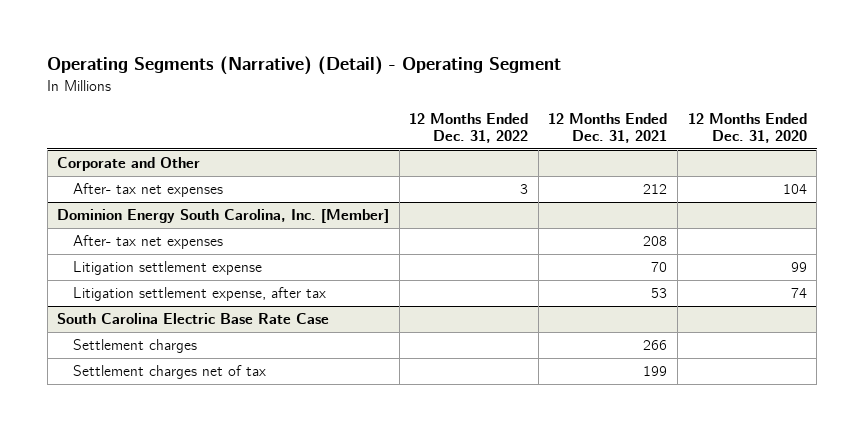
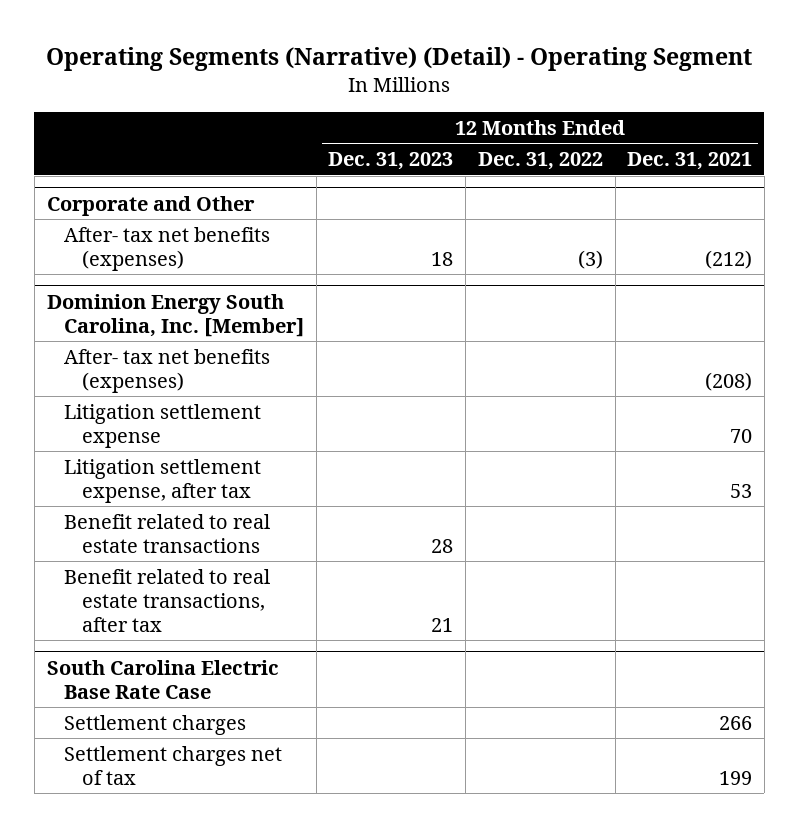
- | 12 Months Ended Dec. 31, 2022 | 12 Months Ended Dec. 31, 2021 | 12 Months Ended Dec. 31, 2020
+ | 12 Months Ended Dec. 31, 2023 | 12 Months Ended Dec. 31, 2022 | 12 Months Ended Dec. 31, 2021
@ Corporate and Other
- After- tax net expenses | 3 | 212 | 104
+ After- tax net benefits (expenses) | 18 | (3) | (212)
@ Dominion Energy South Carolina, Inc. [Member]
- After- tax net expenses | | 208 |
+ After- tax net benefits (expenses) | | | (208)
+ Benefit related to real estate transactions | 28 | |
+ Benefit related to real estate transactions, after tax | 21 | |

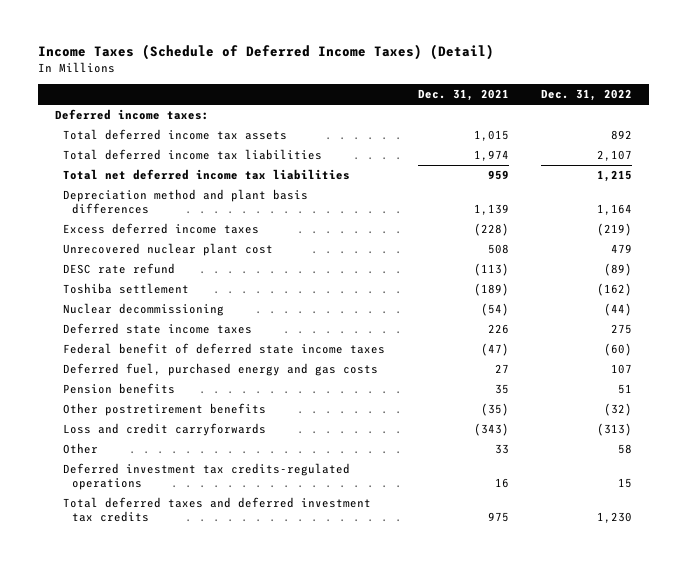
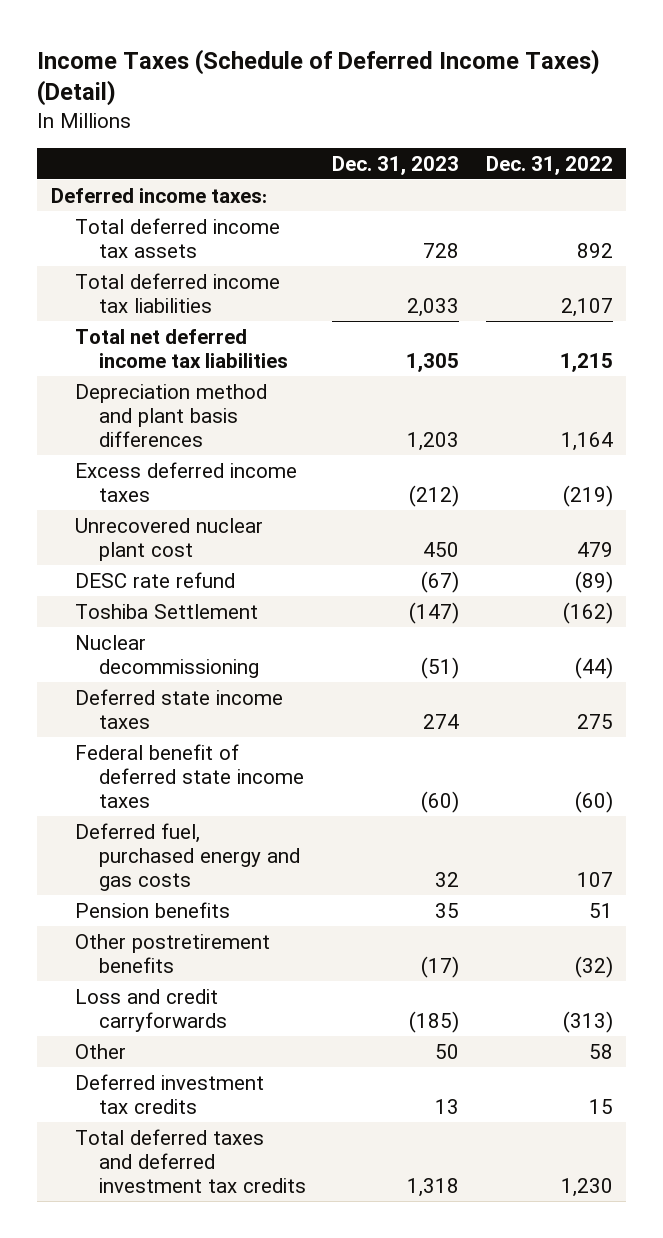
- | Dec. 31, 2021 | Dec. 31, 2022
+ | Dec. 31, 2023 | Dec. 31, 2022
- Toshiba settlement | (189) | (162)
+ Toshiba Settlement | (147) | (162)
- Deferred investment tax credits-regulated operations | 16 | 15
+ Deferred investment tax credits | 13 | 15

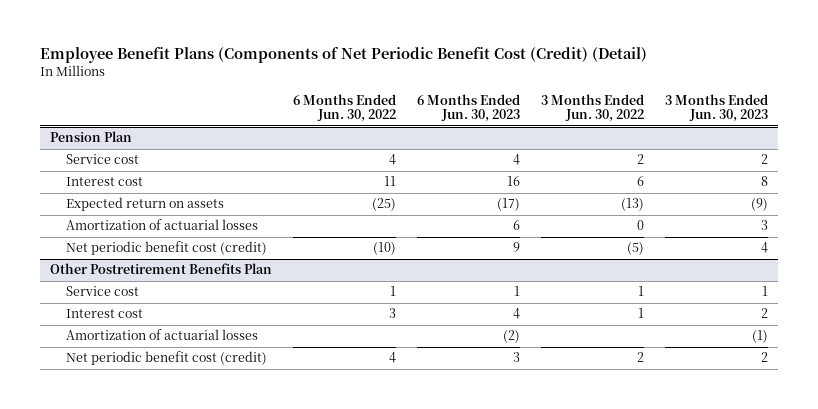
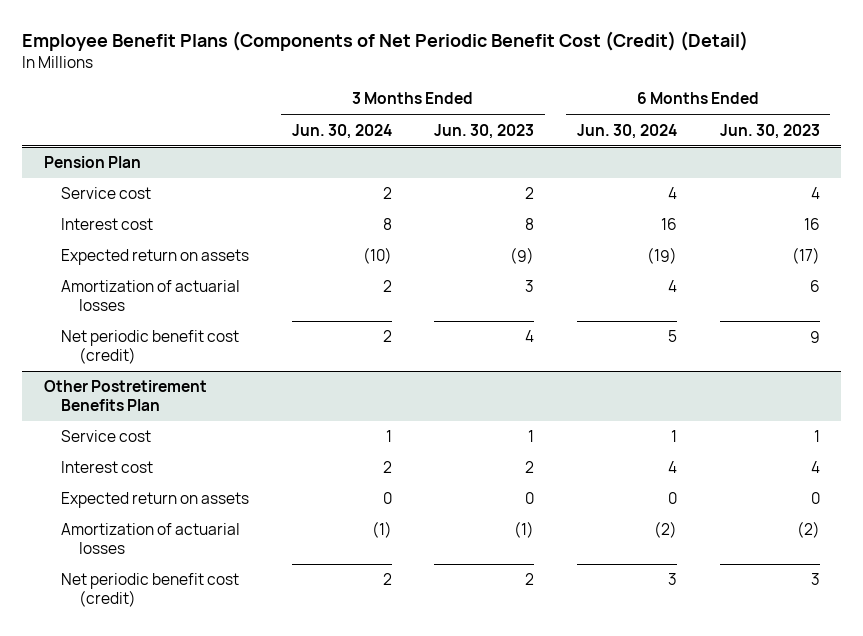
- | 6 Months Ended Jun. 30, 2022 | 6 Months Ended Jun. 30, 2023 | 3 Months Ended Jun. 30, 2022 | 3 Months Ended Jun. 30, 2023
+ | 3 Months Ended Jun. 30, 2024 | 3 Months Ended Jun. 30, 2023 | 6 Months Ended Jun. 30, 2024 | 6 Months Ended Jun. 30, 2023
@ Other Postretirement Benefits Plan
+ Expected return on assets | 0 | 0 | 0 | 0

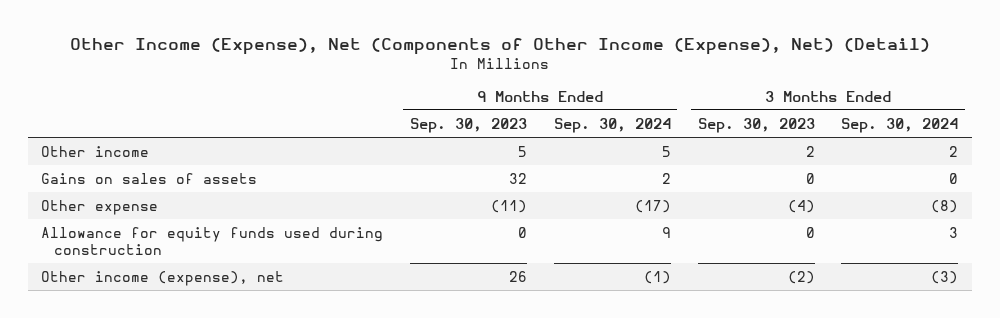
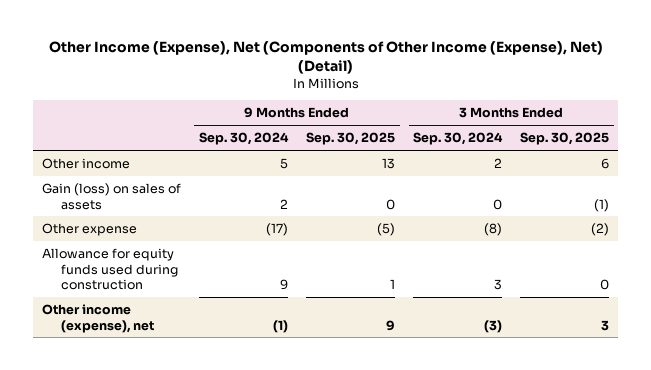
- | 9 Months Ended Sep. 30, 2023 | 9 Months Ended Sep. 30, 2024 | 3 Months Ended Sep. 30, 2023 | 3 Months Ended Sep. 30, 2024
+ | 9 Months Ended Sep. 30, 2024 | 9 Months Ended Sep. 30, 2025 | 3 Months Ended Sep. 30, 2024 | 3 Months Ended Sep. 30, 2025
- Gains on sales of assets | 32 | 2 | 0 | 0
+ Gain (loss) on sales of assets | 2 | 0 | 0 | (1)

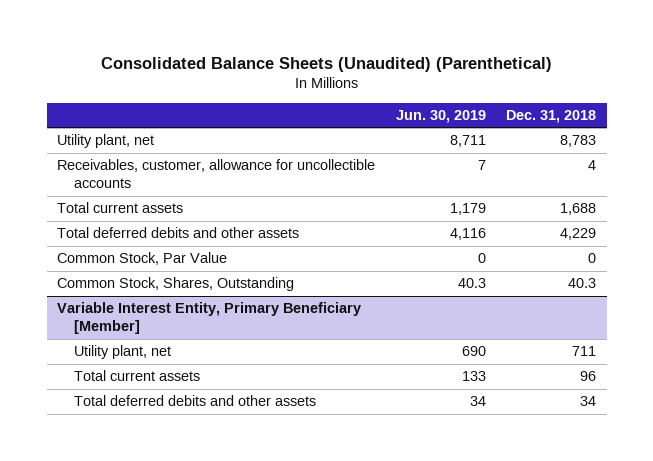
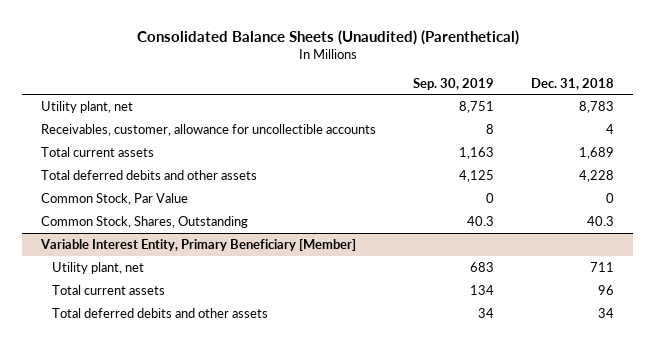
- | Jun. 30, 2019 | Dec. 31, 2018
+ | Sep. 30, 2019 | Dec. 31, 2018
- Total current assets | 1,179 | 1,688
- Total deferred debits and other assets | 4,116 | 4,229
+ Total current assets | 1,163 | 1,689
+ Total deferred debits and other assets | 4,125 | 4,228

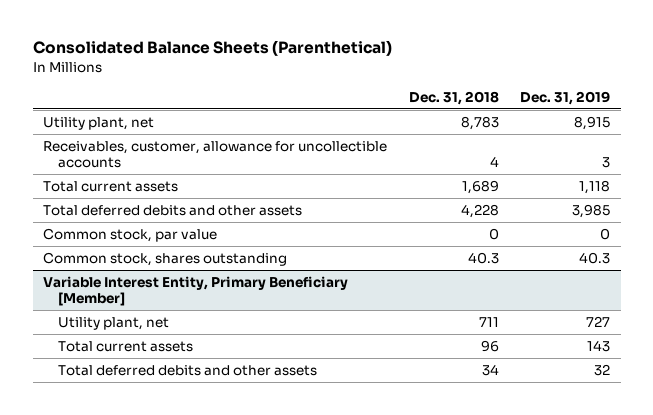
- Consolidated Balance Sheets (Unaudited) (Parenthetical)
+ Consolidated Balance Sheets (Parenthetical)
- | Sep. 30, 2019 | Dec. 31, 2018
+ | Dec. 31, 2018 | Dec. 31, 2019
- Common Stock, Par Value | 0 | 0
- Common Stock, Shares, Outstanding | 40.3 | 40.3
+ Common stock, par value | 0 | 0
+ Common stock, shares outstanding | 40.3 | 40.3

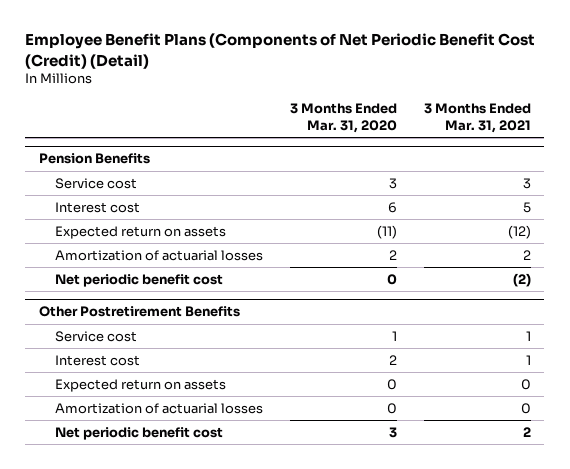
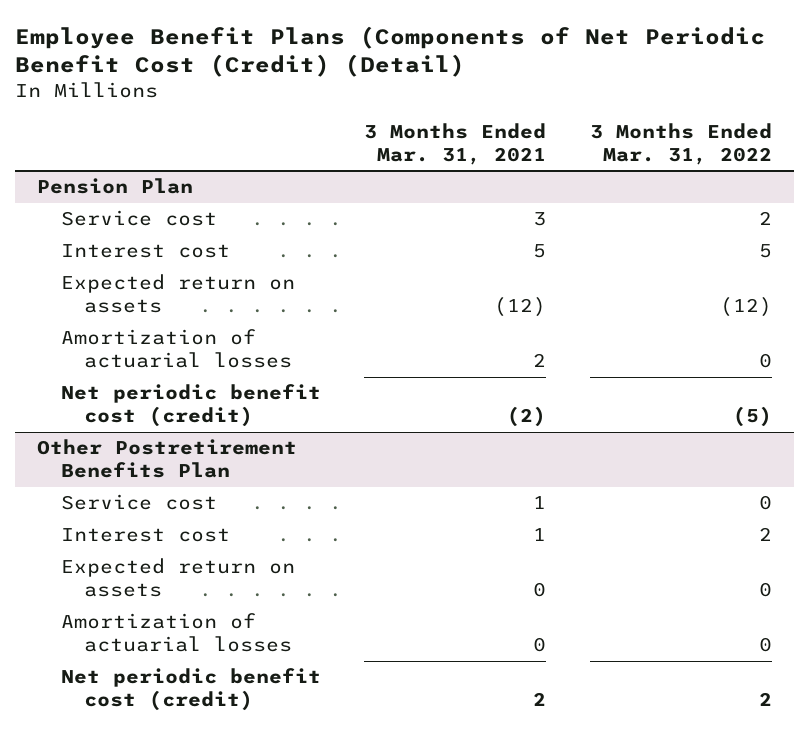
- | 3 Months Ended Mar. 31, 2020 | 3 Months Ended Mar. 31, 2021
+ | 3 Months Ended Mar. 31, 2021 | 3 Months Ended Mar. 31, 2022
- Pension Benefits
+ Pension Plan
- Net periodic benefit cost | 0 | (2)
- Other Postretirement Benefits
+ Net periodic benefit cost (credit) | (2) | (5)
+ Other Postretirement Benefits Plan
- Net periodic benefit cost | 3 | 2
+ Net periodic benefit cost (credit) | 2 | 2

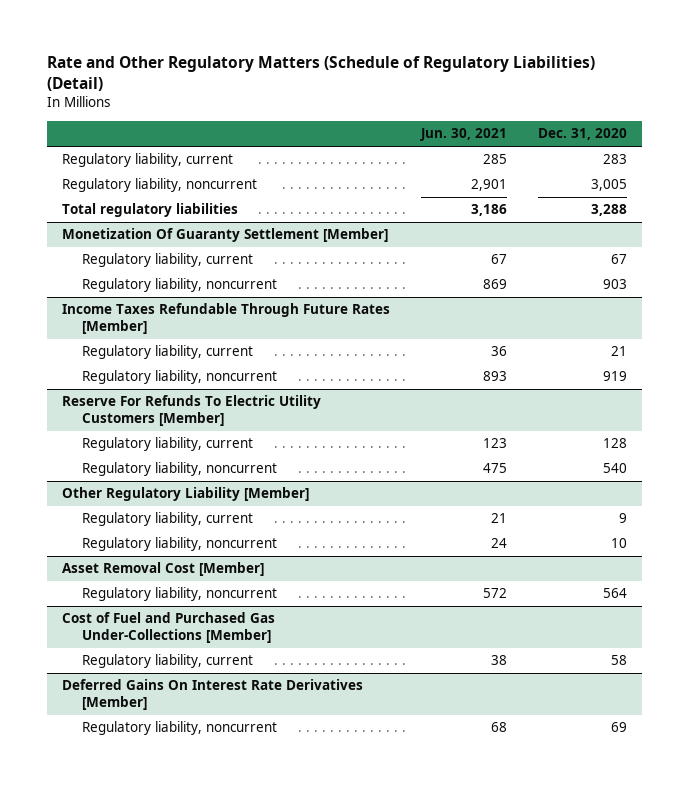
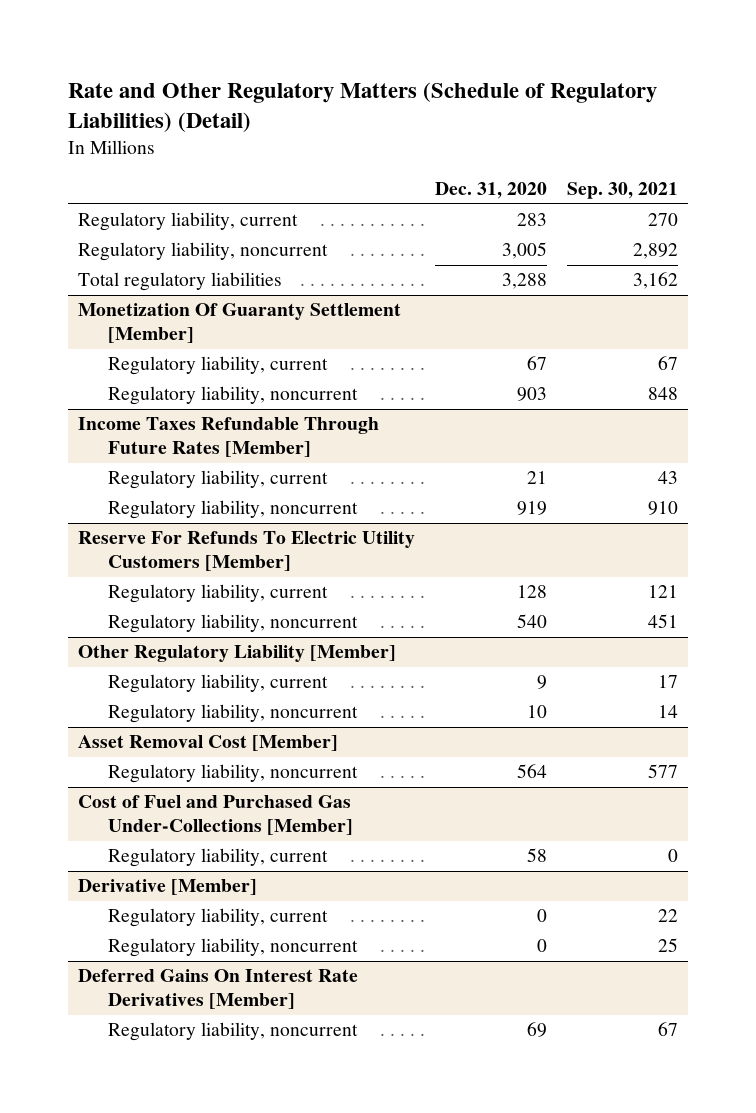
- | Jun. 30, 2021 | Dec. 31, 2020
+ | Dec. 31, 2020 | Sep. 30, 2021
+ Derivative [Member]
+ Regulatory liability, current | 0 | 22
+ Regulatory liability, noncurrent | 0 | 25

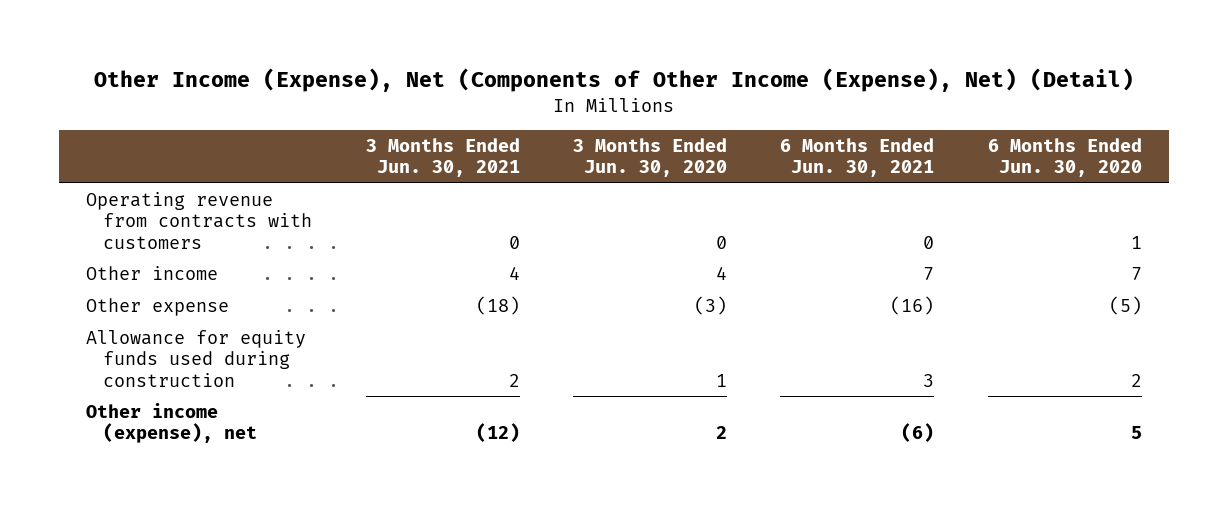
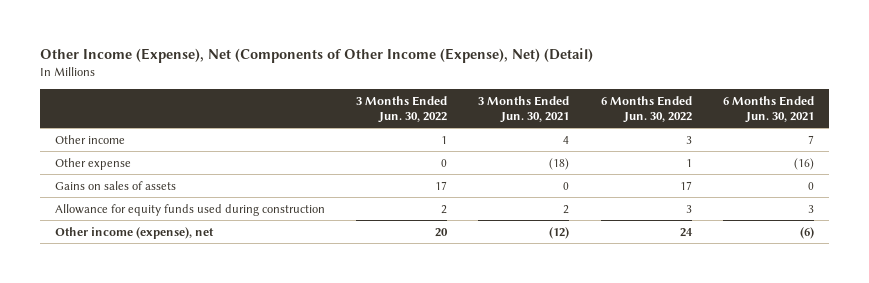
- | 3 Months Ended Jun. 30, 2021 | 3 Months Ended Jun. 30, 2020 | 6 Months Ended Jun. 30, 2021 | 6 Months Ended Jun. 30, 2020
+ | 3 Months Ended Jun. 30, 2022 | 3 Months Ended Jun. 30, 2021 | 6 Months Ended Jun. 30, 2022 | 6 Months Ended Jun. 30, 2021
- Operating revenue from contracts with customers | 0 | 0 | 0 | 1
+ Gains on sales of assets | 17 | 0 | 17 | 0

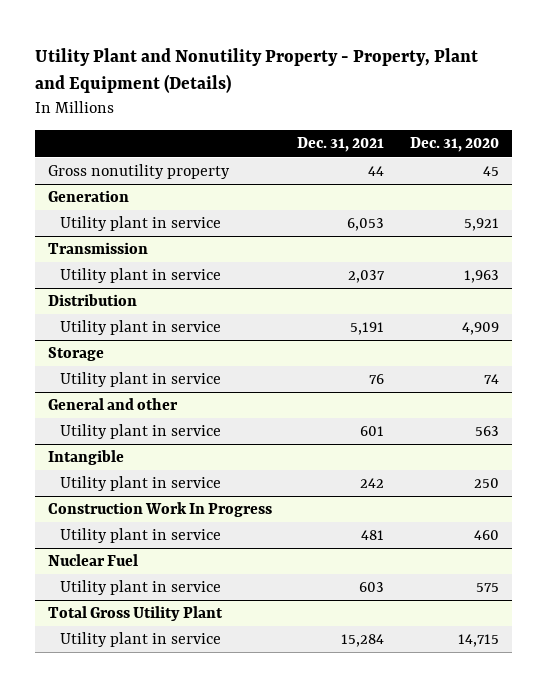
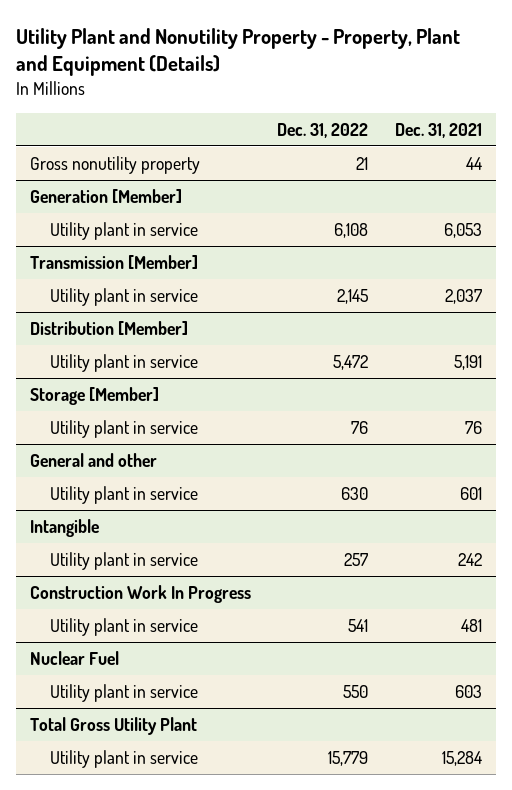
- | Dec. 31, 2021 | Dec. 31, 2020
+ | Dec. 31, 2022 | Dec. 31, 2021
- Generation
+ Generation [Member]
- Transmission
+ Transmission [Member]
- Distribution
+ Distribution [Member]
- Storage
+ Storage [Member]

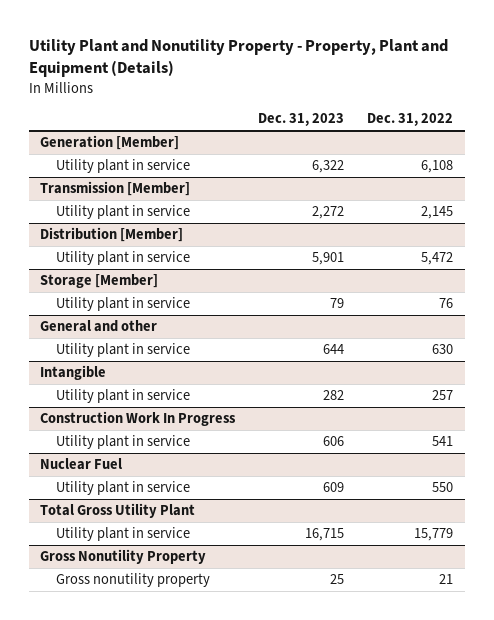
- | Dec. 31, 2022 | Dec. 31, 2021
+ | Dec. 31, 2023 | Dec. 31, 2022
- Gross nonutility property | 21 | 44
+ Gross Nonutility Property
+ Gross nonutility property | 25 | 21

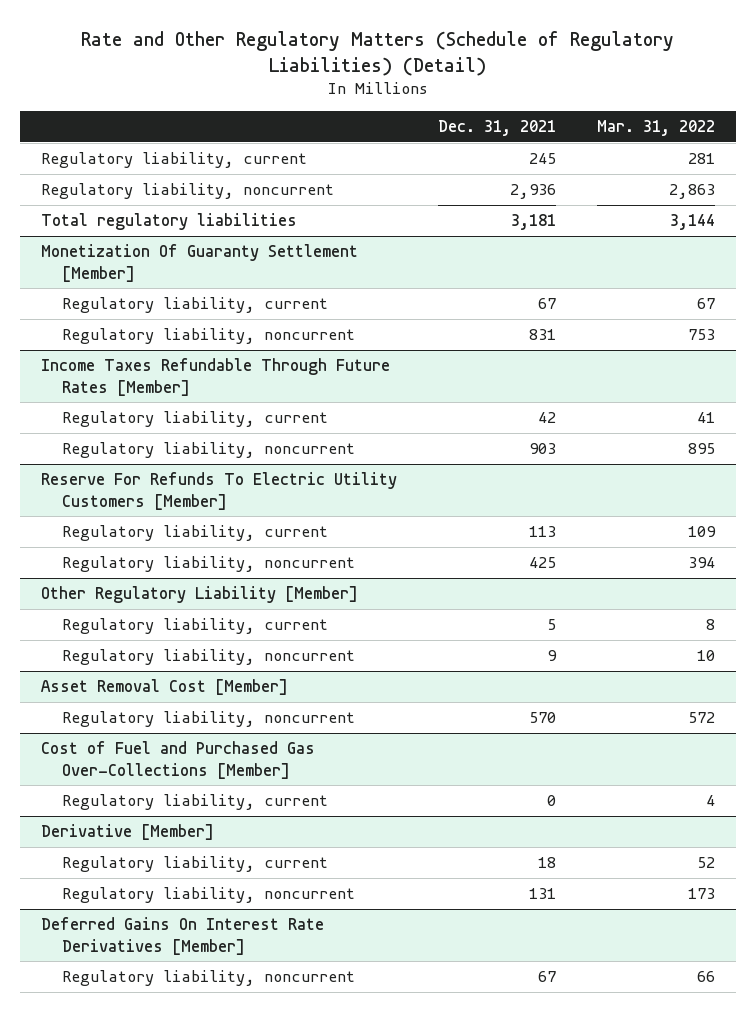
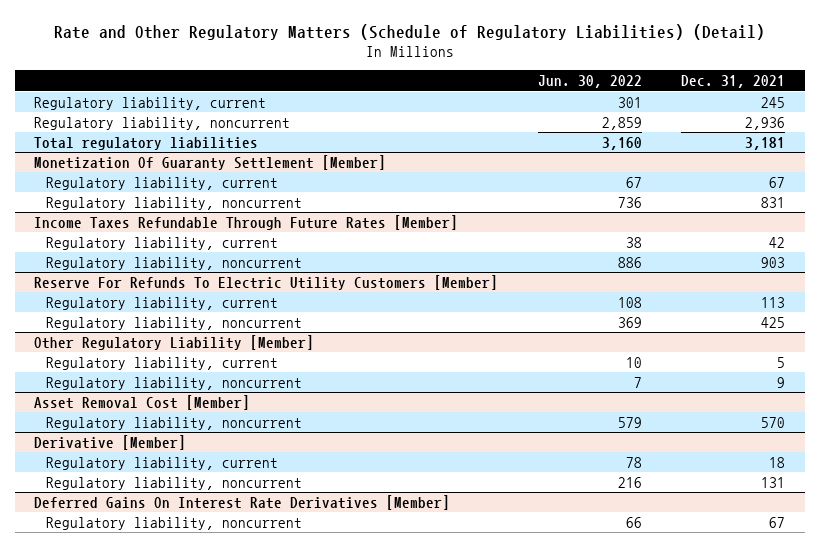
- | Dec. 31, 2021 | Mar. 31, 2022
+ | Jun. 30, 2022 | Dec. 31, 2021
- Cost of Fuel and Purchased Gas Over-Collections [Member]
- Regulatory liability, current | 0 | 4

